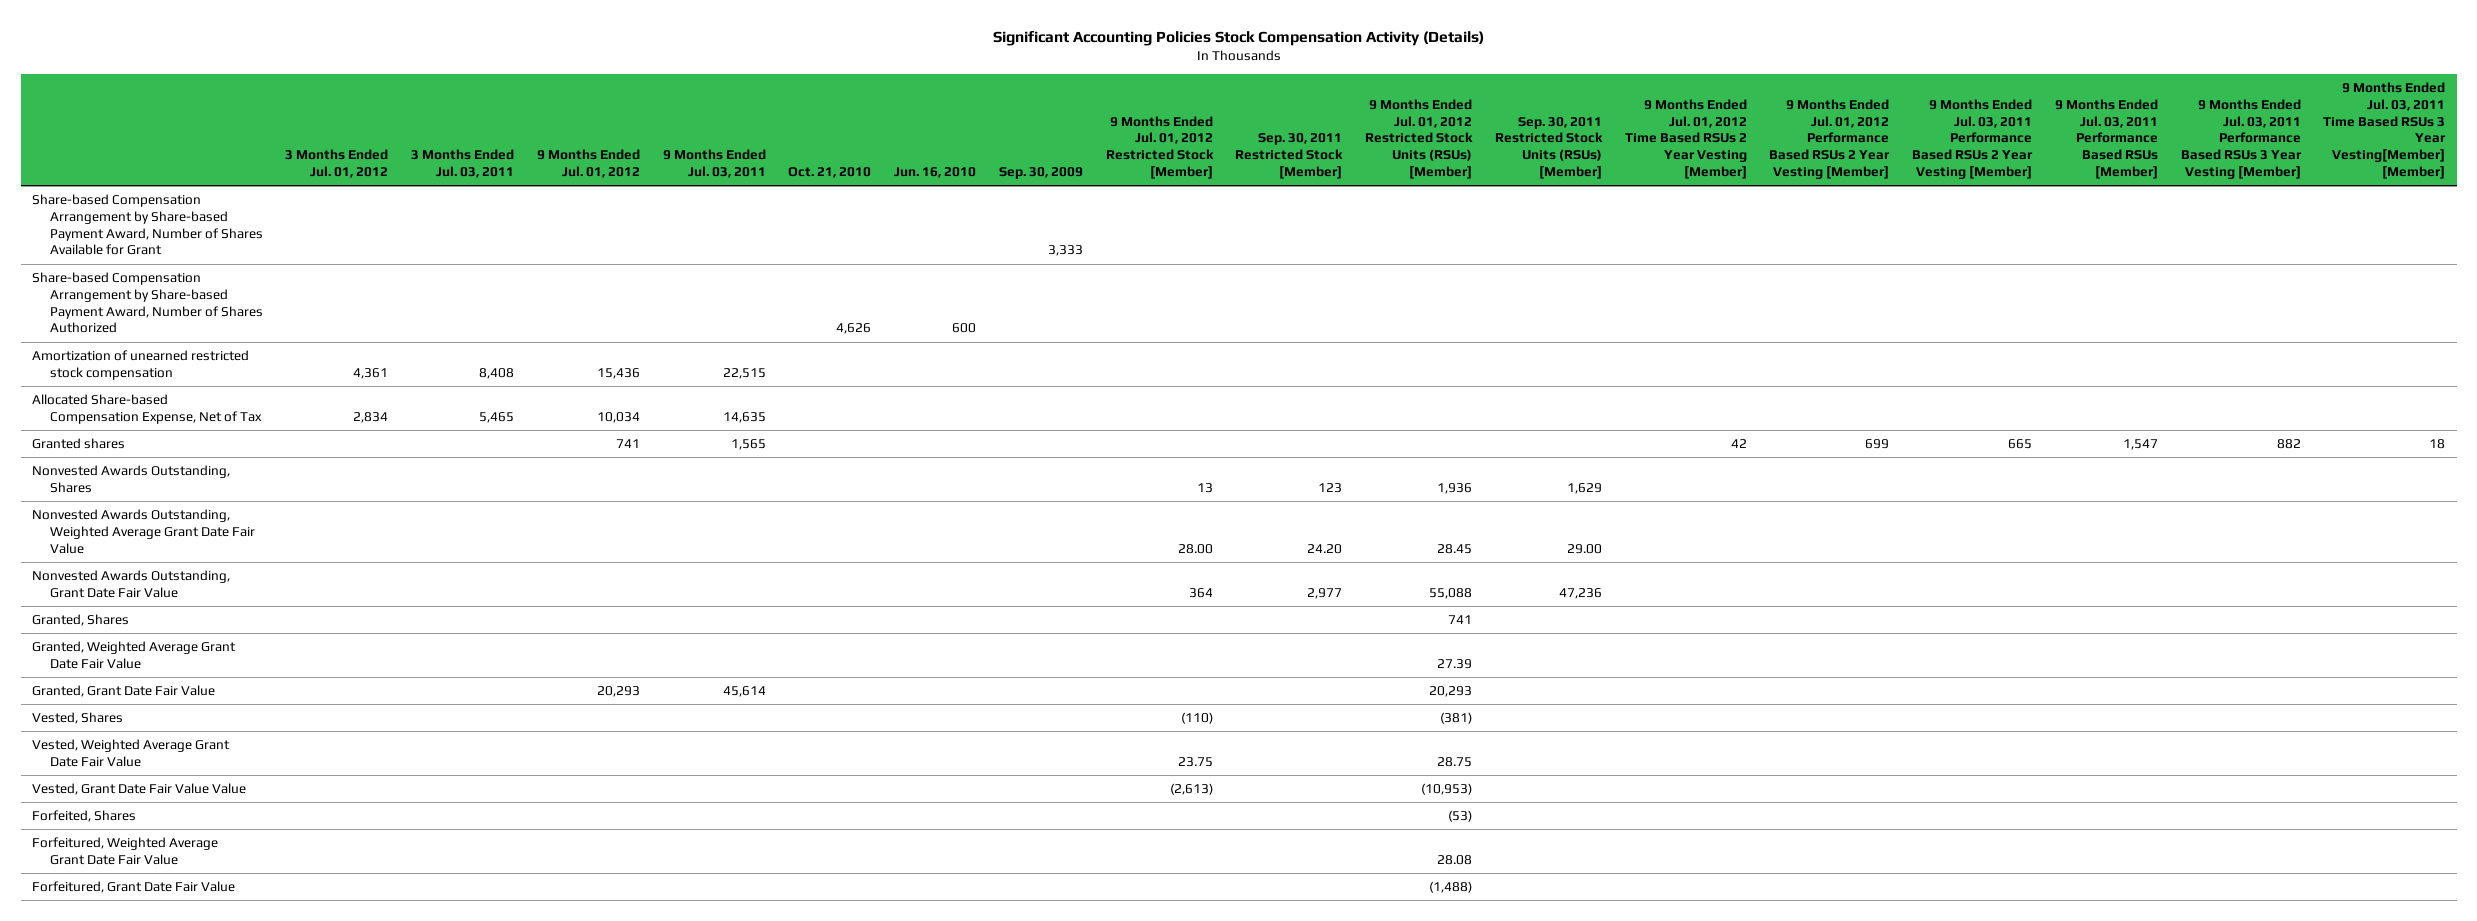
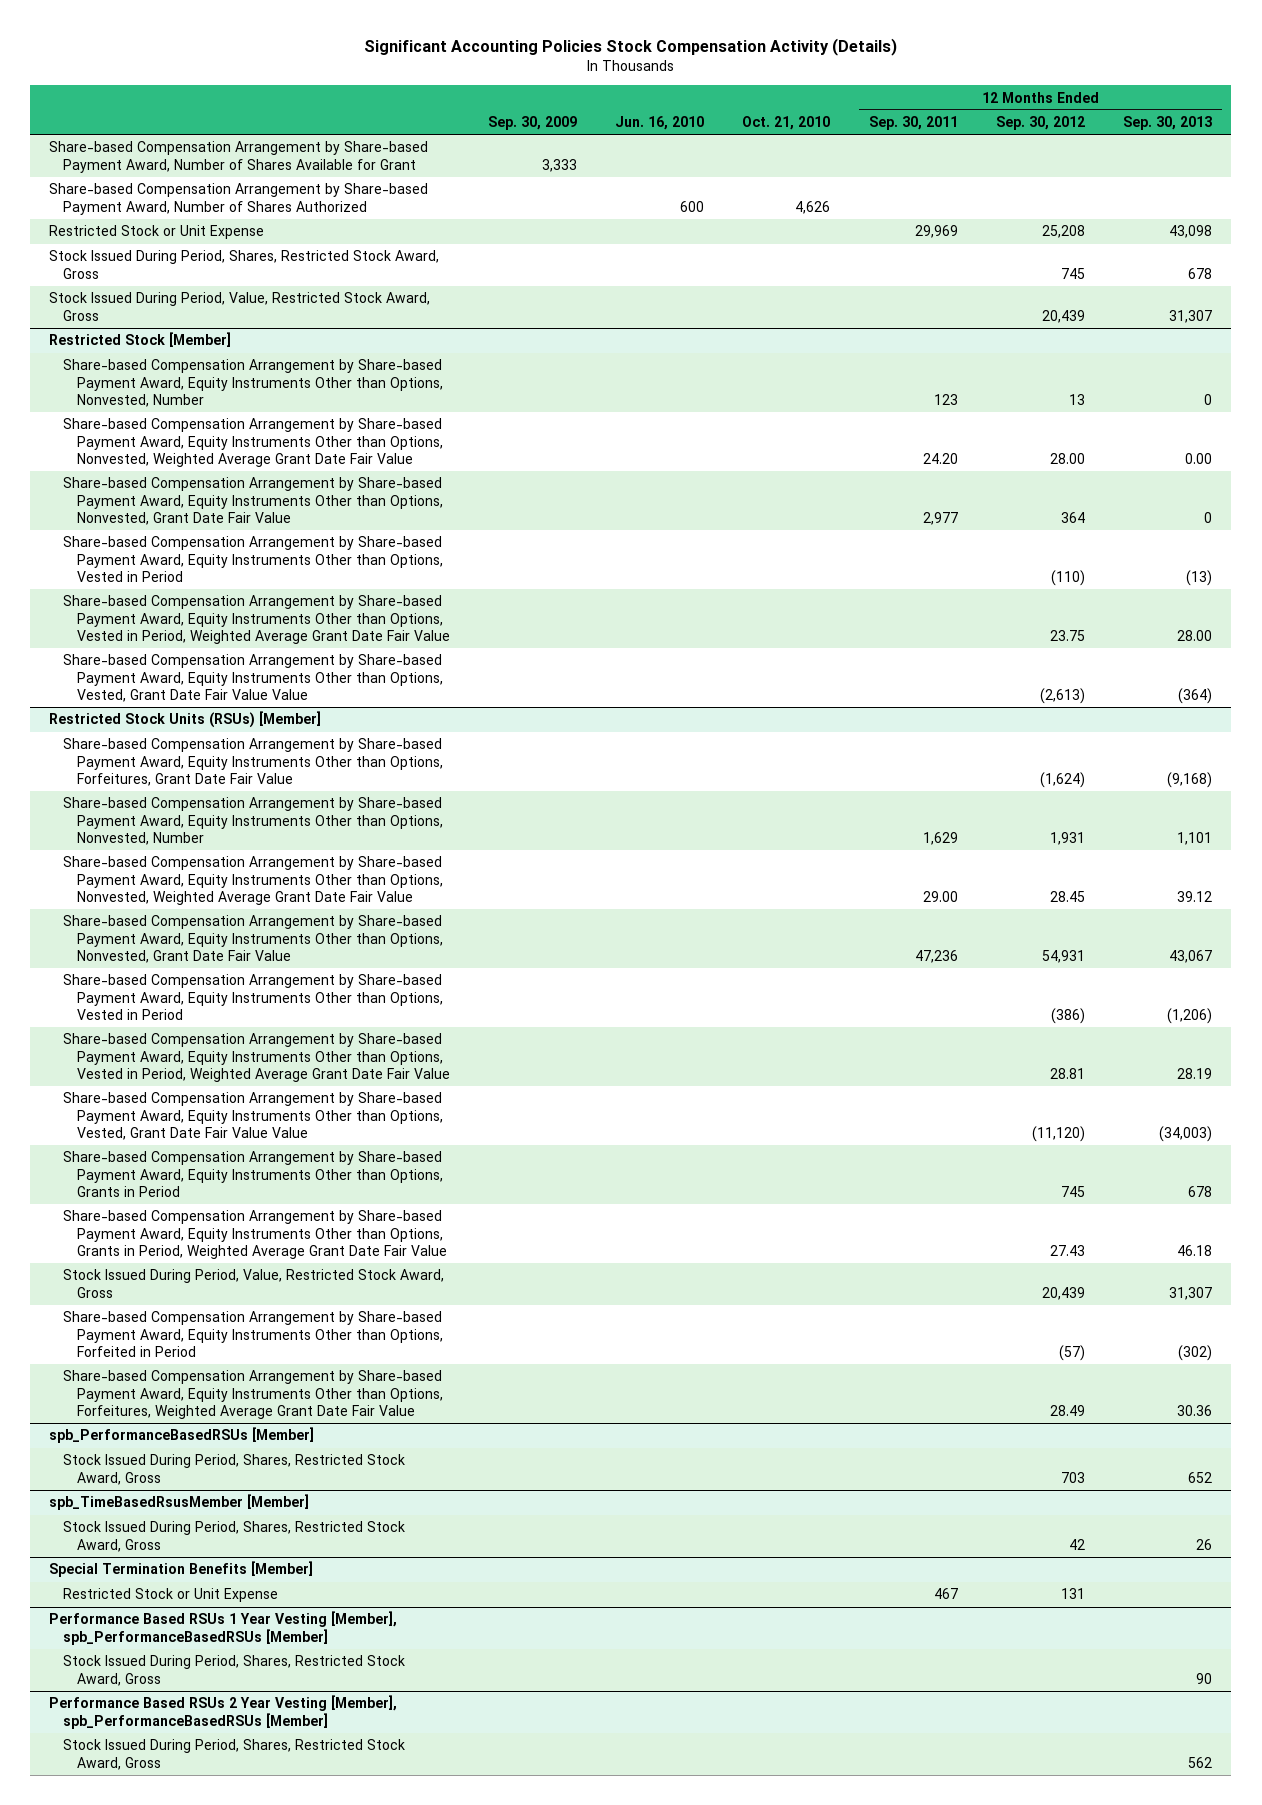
- | 3 Months Ended Jul. 01, 2012 | 3 Months Ended Jul. 03, 2011 | 9 Months Ended Jul. 01, 2012 | 9 Months Ended Jul. 03, 2011 | Oct. 21, 2010 | Jun. 16, 2010 | Sep. 30, 2009 | 9 Months Ended Jul. 01, 2012 Restricted Stock [Member] | Sep. 30, 2011 Restricted Stock [Member] | 9 Months Ended Jul. 01, 2012 Restricted Stock Units (RSUs) [Member] | Sep. 30, 2011 Restricted Stock Units (RSUs) [Member] | 9 Months Ended Jul. 01, 2012 Time Based RSUs 2 Year Vesting [Member] | 9 Months Ended Jul. 01, 2012 Performance Based RSUs 2 Year Vesting [Member] | 9 Months Ended Jul. 03, 2011 Performance Based RSUs 2 Year Vesting [Member] | 9 Months Ended Jul. 03, 2011 Performance Based RSUs [Member] | 9 Months Ended Jul. 03, 2011 Performance Based RSUs 3 Year Vesting [Member] | 9 Months Ended Jul. 03, 2011 Time Based RSUs 3 Year Vesting[Member] [Member]
+ | Sep. 30, 2009 | Jun. 16, 2010 | Oct. 21, 2010 | 12 Months Ended Sep. 30, 2011 | 12 Months Ended Sep. 30, 2012 | 12 Months Ended Sep. 30, 2013
- Amortization of unearned restricted stock compensation | 4,361 | 8,408 | 15,436 | 22,515 | | | | | | | | | | | | |
- Allocated Share-based Compensation Expense, Net of Tax | 2,834 | 5,465 | 10,034 | 14,635 | | | | | | | | | | | | |
- Granted shares | | | 741 | 1,565 | | | | | | | | 42 | 699 | 665 | 1,547 | 882 | 18
- Nonvested Awards Outstanding, Shares | | | | | | | | 13 | 123 | 1,936 | 1,629 | | | | | |
- Nonvested Awards Outstanding, Weighted Average Grant Date Fair Value | | | | | | | | 28.00 | 24.20 | 28.45 | 29.00 | | | | | |
- Nonvested Awards Outstanding, Grant Date Fair Value | | | | | | | | 364 | 2,977 | 55,088 | 47,236 | | | | | |
- Granted, Shares | | | | | | | | | | 741 | | | | | | |
- Granted, Weighted Average Grant Date Fair Value | | | | | | | | | | 27.39 | | | | | | |
- Granted, Grant Date Fair Value | | | 20,293 | 45,614 | | | | | | 20,293 | | | | | | |
- Vested, Shares | | | | | | | | (110) | | (381) | | | | | | |
- Vested, Weighted Average Grant Date Fair Value | | | | | | | | 23.75 | | 28.75 | | | | | | |
- Vested, Grant Date Fair Value Value | | | | | | | | (2,613) | | (10,953) | | | | | | |
- Forfeited, Shares | | | | | | | | | | (53) | | | | | | |
- Forfeitured, Weighted Average Grant Date Fair Value | | | | | | | | | | 28.08 | | | | | | |
- Forfeitured, Grant Date Fair Value | | | | | | | | | | (1,488) | | | | | | |
+ Restricted Stock or Unit Expense | | | | 29,969 | 25,208 | 43,098
+ Stock Issued During Period, Shares, Restricted Stock Award, Gross | | | | | 745 | 678
+ Stock Issued During Period, Value, Restricted Stock Award, Gross | | | | | 20,439 | 31,307
+ Restricted Stock [Member]
+ Share-based Compensation Arrangement by Share-based Payment Award, Equity Instruments Other than Options, Nonvested, Number | | | | 123 | 13 | 0
+ Share-based Compensation Arrangement by Share-based Payment Award, Equity Instruments Other than Options, Nonvested, Weighted Average Grant Date Fair Value | | | | 24.20 | 28.00 | 0.00
+ Share-based Compensation Arrangement by Share-based Payment Award, Equity Instruments Other than Options, Nonvested, Grant Date Fair Value | | | | 2,977 | 364 | 0
+ Share-based Compensation Arrangement by Share-based Payment Award, Equity Instruments Other than Options, Vested in Period | | | | | (110) | (13)
+ Share-based Compensation Arrangement by Share-based Payment Award, Equity Instruments Other than Options, Vested in Period, Weighted Average Grant Date Fair Value | | | | | 23.75 | 28.00
+ Share-based Compensation Arrangement by Share-based Payment Award, Equity Instruments Other than Options, Vested, Grant Date Fair Value Value | | | | | (2,613) | (364)
+ Restricted Stock Units (RSUs) [Member]
+ Share-based Compensation Arrangement by Share-based Payment Award, Equity Instruments Other than Options, Forfeitures, Grant Date Fair Value | | | | | (1,624) | (9,168)
+ Share-based Compensation Arrangement by Share-based Payment Award, Equity Instruments Other than Options, Nonvested, Number | | | | 1,629 | 1,931 | 1,101
+ Share-based Compensation Arrangement by Share-based Payment Award, Equity Instruments Other than Options, Nonvested, Weighted Average Grant Date Fair Value | | | | 29.00 | 28.45 | 39.12
+ Share-based Compensation Arrangement by Share-based Payment Award, Equity Instruments Other than Options, Nonvested, Grant Date Fair Value | | | | 47,236 | 54,931 | 43,067
+ Share-based Compensation Arrangement by Share-based Payment Award, Equity Instruments Other than Options, Vested in Period | | | | | (386) | (1,206)
+ Share-based Compensation Arrangement by Share-based Payment Award, Equity Instruments Other than Options, Vested in Period, Weighted Average Grant Date Fair Value | | | | | 28.81 | 28.19
+ Share-based Compensation Arrangement by Share-based Payment Award, Equity Instruments Other than Options, Vested, Grant Date Fair Value Value | | | | | (11,120) | (34,003)
+ Share-based Compensation Arrangement by Share-based Payment Award, Equity Instruments Other than Options, Grants in Period | | | | | 745 | 678
+ Share-based Compensation Arrangement by Share-based Payment Award, Equity Instruments Other than Options, Grants in Period, Weighted Average Grant Date Fair Value | | | | | 27.43 | 46.18
+ Stock Issued During Period, Value, Restricted Stock Award, Gross | | | | | 20,439 | 31,307
+ Share-based Compensation Arrangement by Share-based Payment Award, Equity Instruments Other than Options, Forfeited in Period | | | | | (57) | (302)
+ Share-based Compensation Arrangement by Share-based Payment Award, Equity Instruments Other than Options, Forfeitures, Weighted Average Grant Date Fair Value | | | | | 28.49 | 30.36
+ spb_PerformanceBasedRSUs [Member]
+ Stock Issued During Period, Shares, Restricted Stock Award, Gross | | | | | 703 | 652
+ spb_TimeBasedRsusMember [Member]
+ Stock Issued During Period, Shares, Restricted Stock Award, Gross | | | | | 42 | 26
+ Special Termination Benefits [Member]
+ Restricted Stock or Unit Expense | | | | 467 | 131 |
+ Performance Based RSUs 1 Year Vesting [Member], spb_PerformanceBasedRSUs [Member]
+ Stock Issued During Period, Shares, Restricted Stock Award, Gross | | | | | | 90
+ Performance Based RSUs 2 Year Vesting [Member], spb_PerformanceBasedRSUs [Member]
+ Stock Issued During Period, Shares, Restricted Stock Award, Gross | | | | | | 562

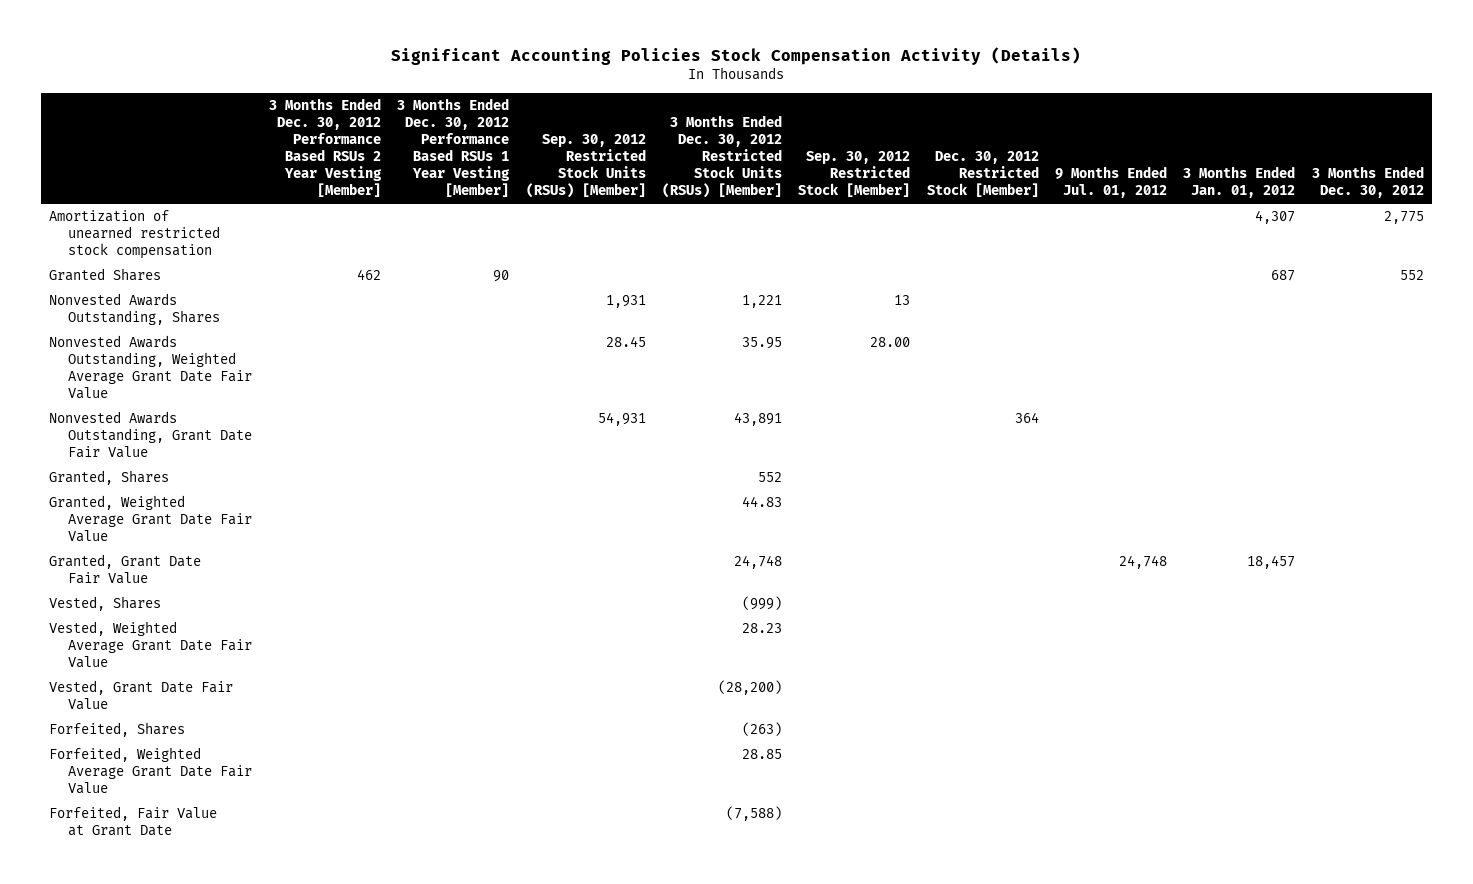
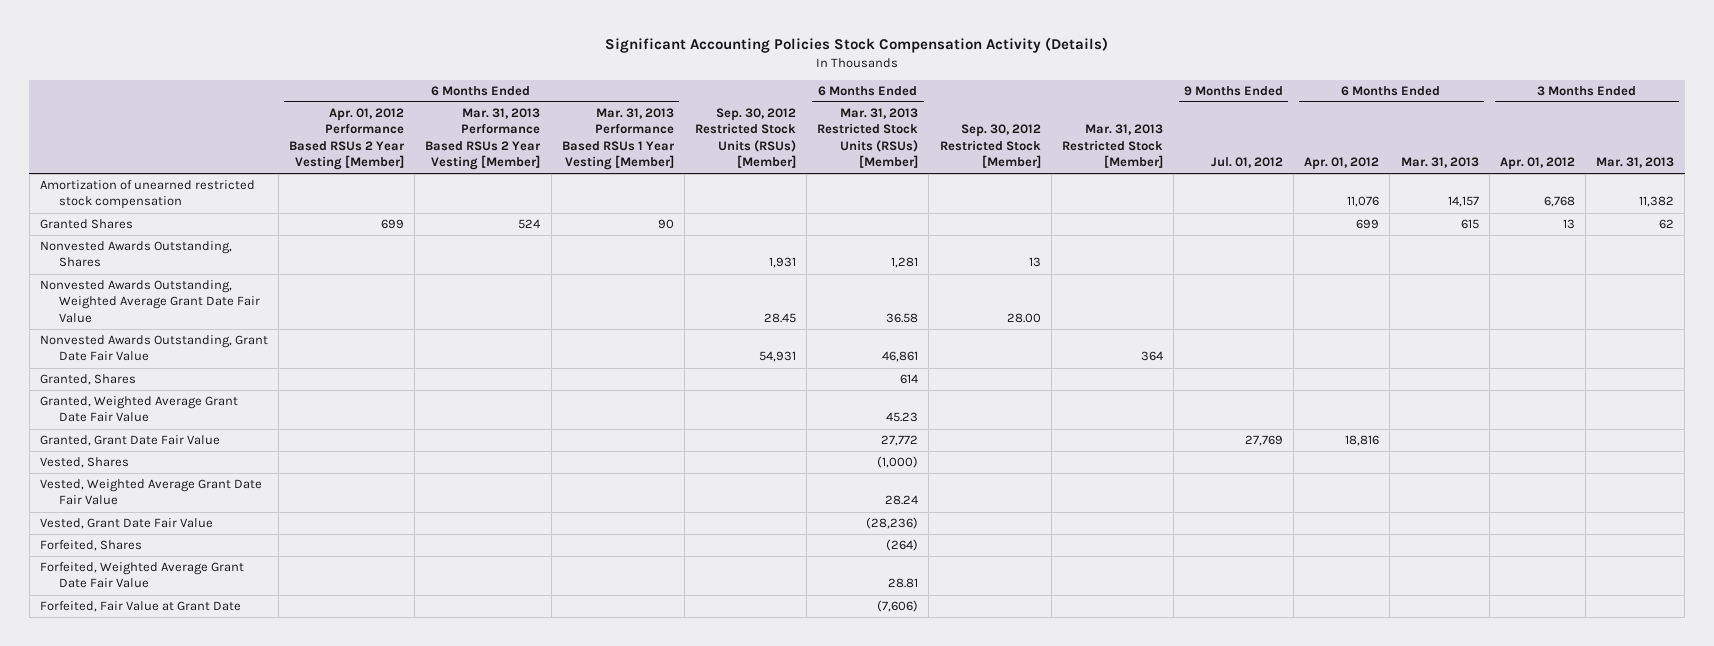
- | 3 Months Ended Dec. 30, 2012 Performance Based RSUs 2 Year Vesting [Member] | 3 Months Ended Dec. 30, 2012 Performance Based RSUs 1 Year Vesting [Member] | Sep. 30, 2012 Restricted Stock Units (RSUs) [Member] | 3 Months Ended Dec. 30, 2012 Restricted Stock Units (RSUs) [Member] | Sep. 30, 2012 Restricted Stock [Member] | Dec. 30, 2012 Restricted Stock [Member] | 9 Months Ended Jul. 01, 2012 | 3 Months Ended Jan. 01, 2012 | 3 Months Ended Dec. 30, 2012
+ | 6 Months Ended Apr. 01, 2012 Performance Based RSUs 2 Year Vesting [Member] | 6 Months Ended Mar. 31, 2013 Performance Based RSUs 2 Year Vesting [Member] | 6 Months Ended Mar. 31, 2013 Performance Based RSUs 1 Year Vesting [Member] | Sep. 30, 2012 Restricted Stock Units (RSUs) [Member] | 6 Months Ended Mar. 31, 2013 Restricted Stock Units (RSUs) [Member] | Sep. 30, 2012 Restricted Stock [Member] | Mar. 31, 2013 Restricted Stock [Member] | 9 Months Ended Jul. 01, 2012 | 6 Months Ended Apr. 01, 2012 | 6 Months Ended Mar. 31, 2013 | 3 Months Ended Apr. 01, 2012 | 3 Months Ended Mar. 31, 2013
- Granted, Grant Date Fair Value | | | | 24,748 | | | 24,748 | 18,457 |
+ Granted, Grant Date Fair Value | | | | | 27,772 | | | 27,769 | 18,816 | | |

